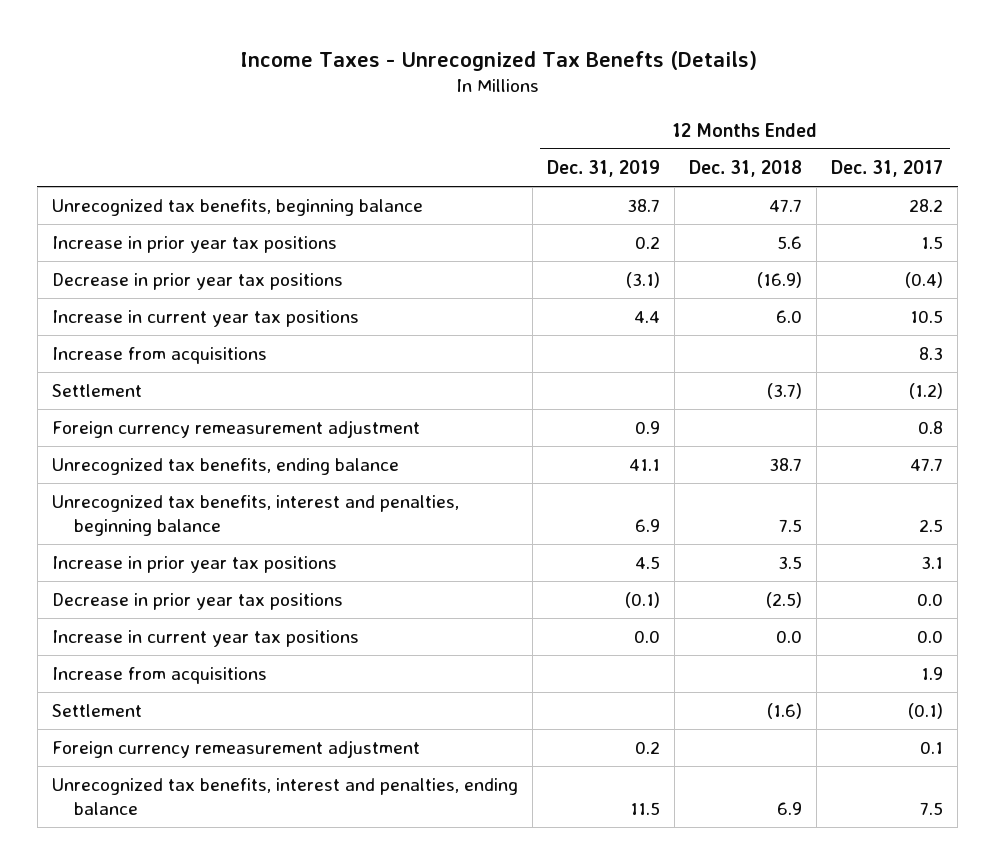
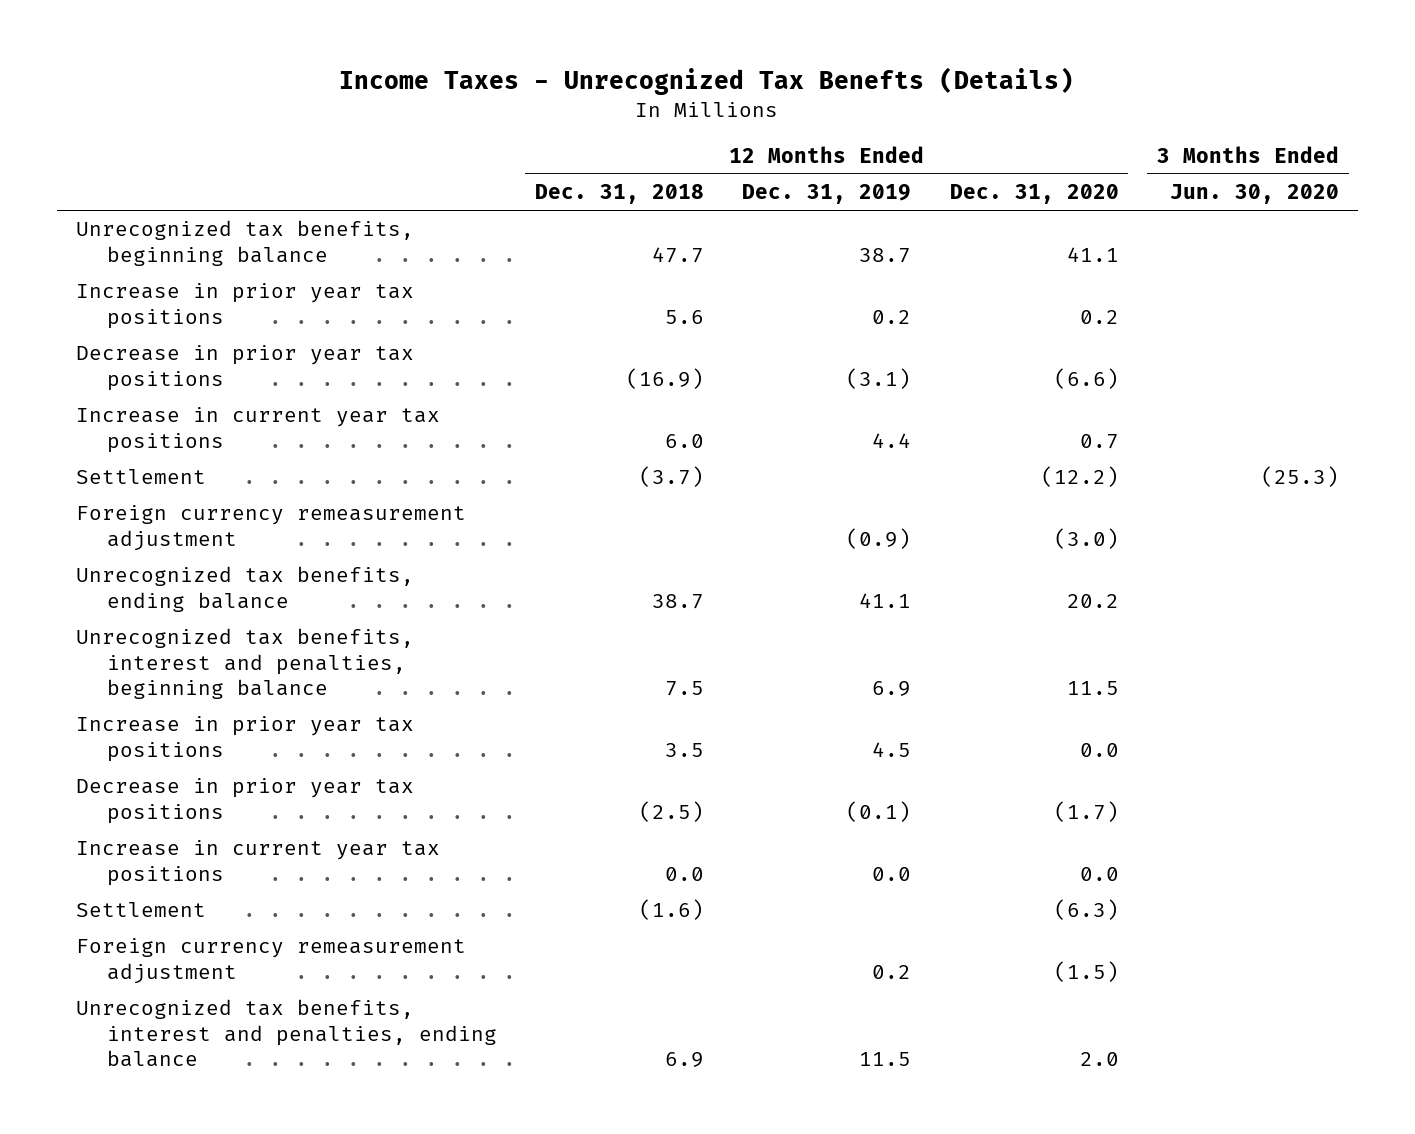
- | 12 Months Ended Dec. 31, 2019 | 12 Months Ended Dec. 31, 2018 | 12 Months Ended Dec. 31, 2017
+ | 12 Months Ended Dec. 31, 2018 | 12 Months Ended Dec. 31, 2019 | 12 Months Ended Dec. 31, 2020 | 3 Months Ended Jun. 30, 2020
- Increase from acquisitions | | | 8.3
- Foreign currency remeasurement adjustment | 0.9 | | 0.8
+ Foreign currency remeasurement adjustment | | (0.9) | (3.0) |
- Increase from acquisitions | | | 1.9

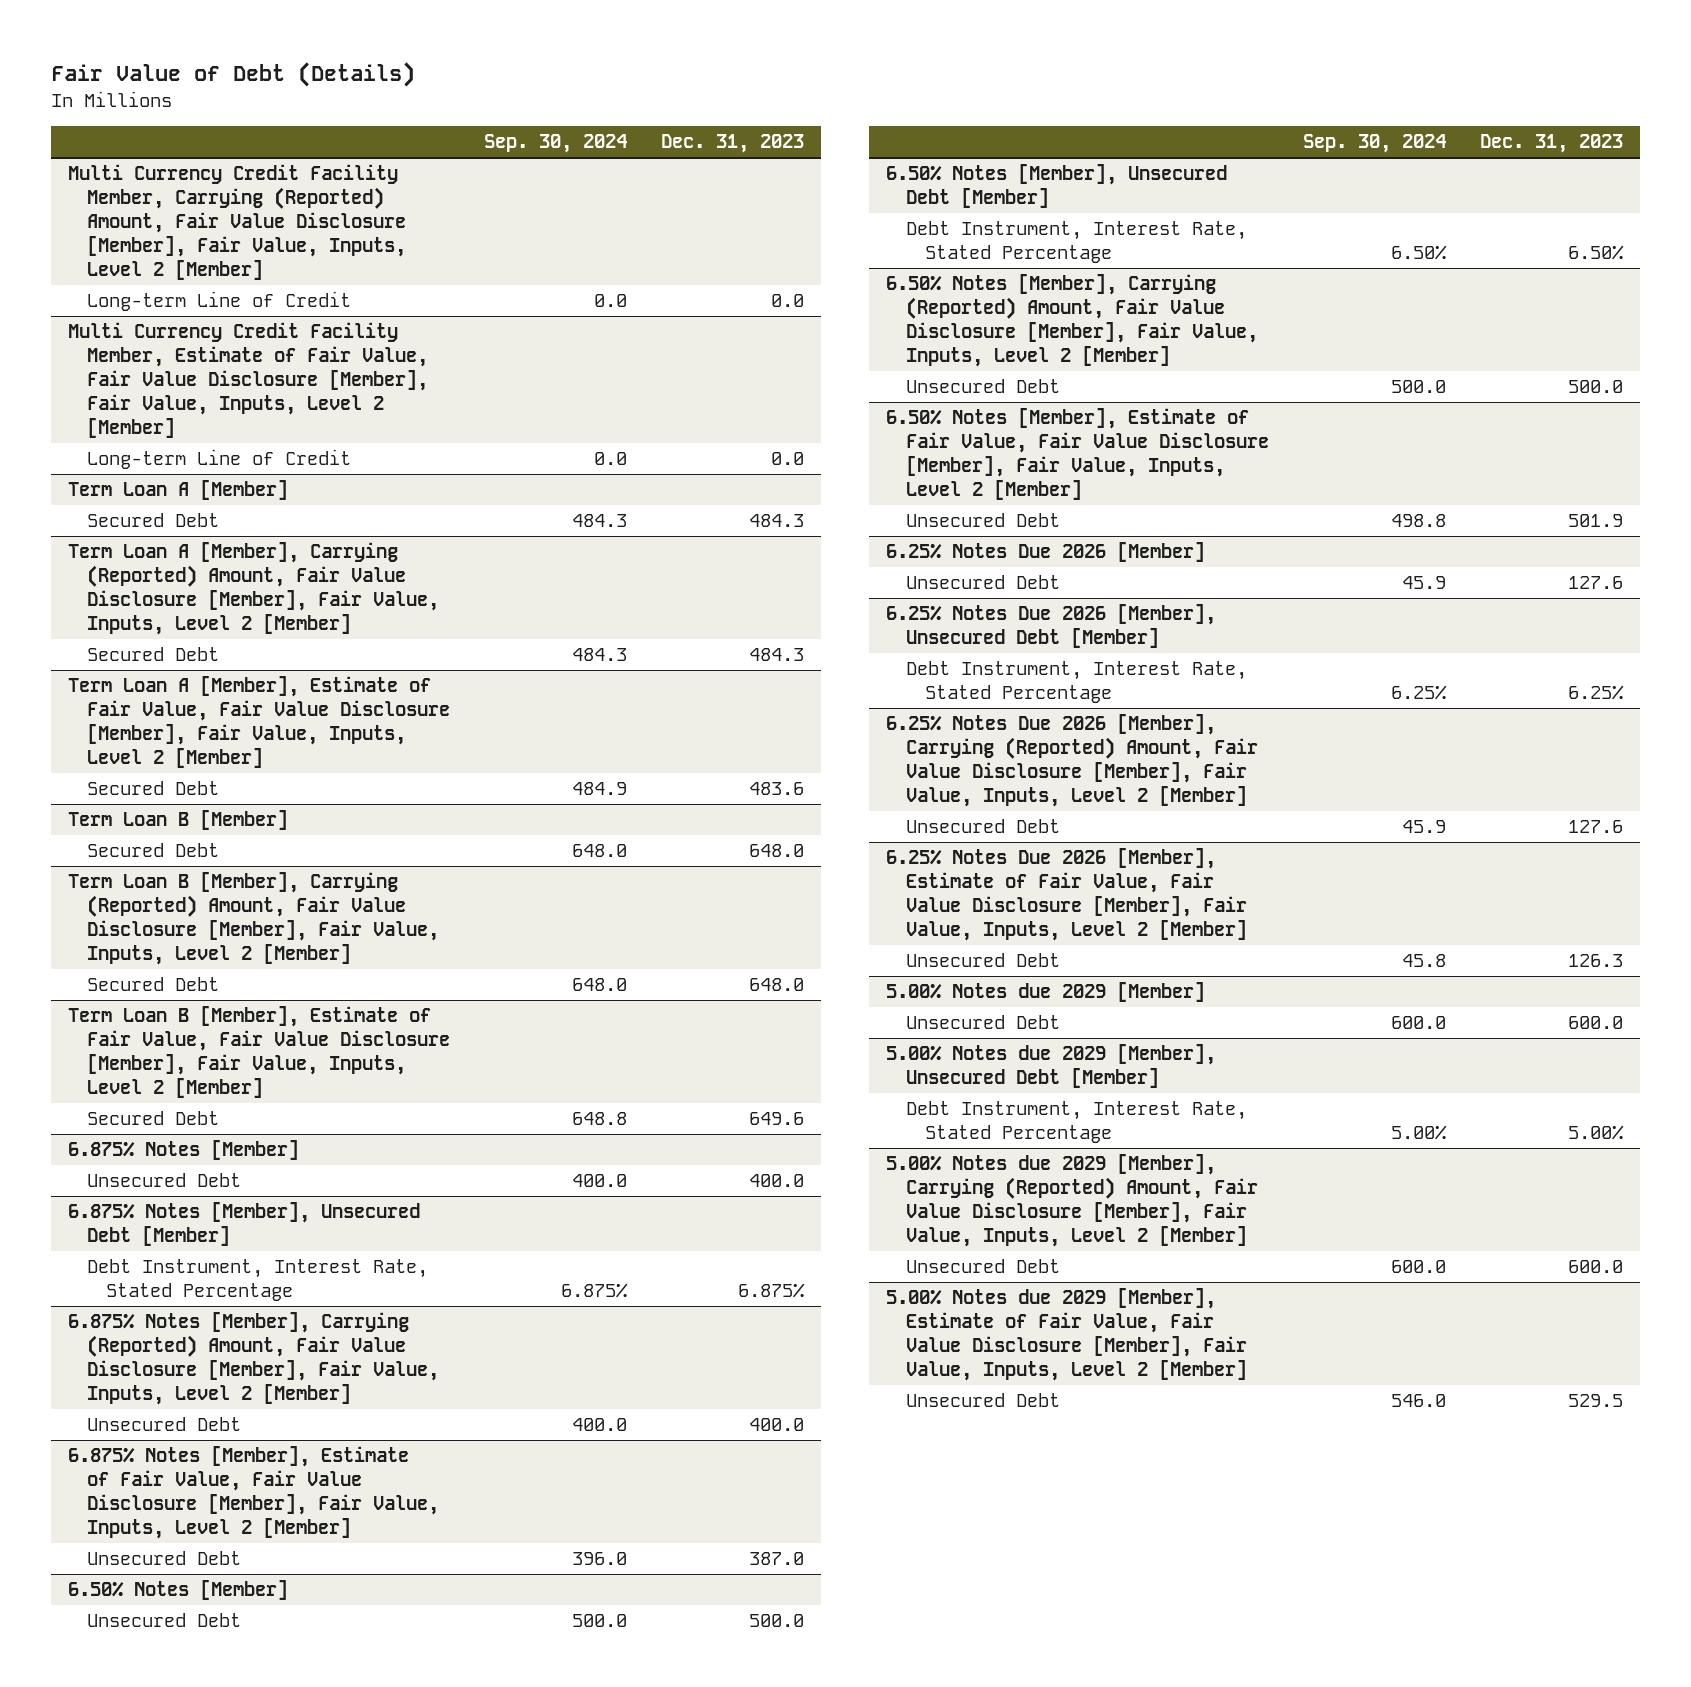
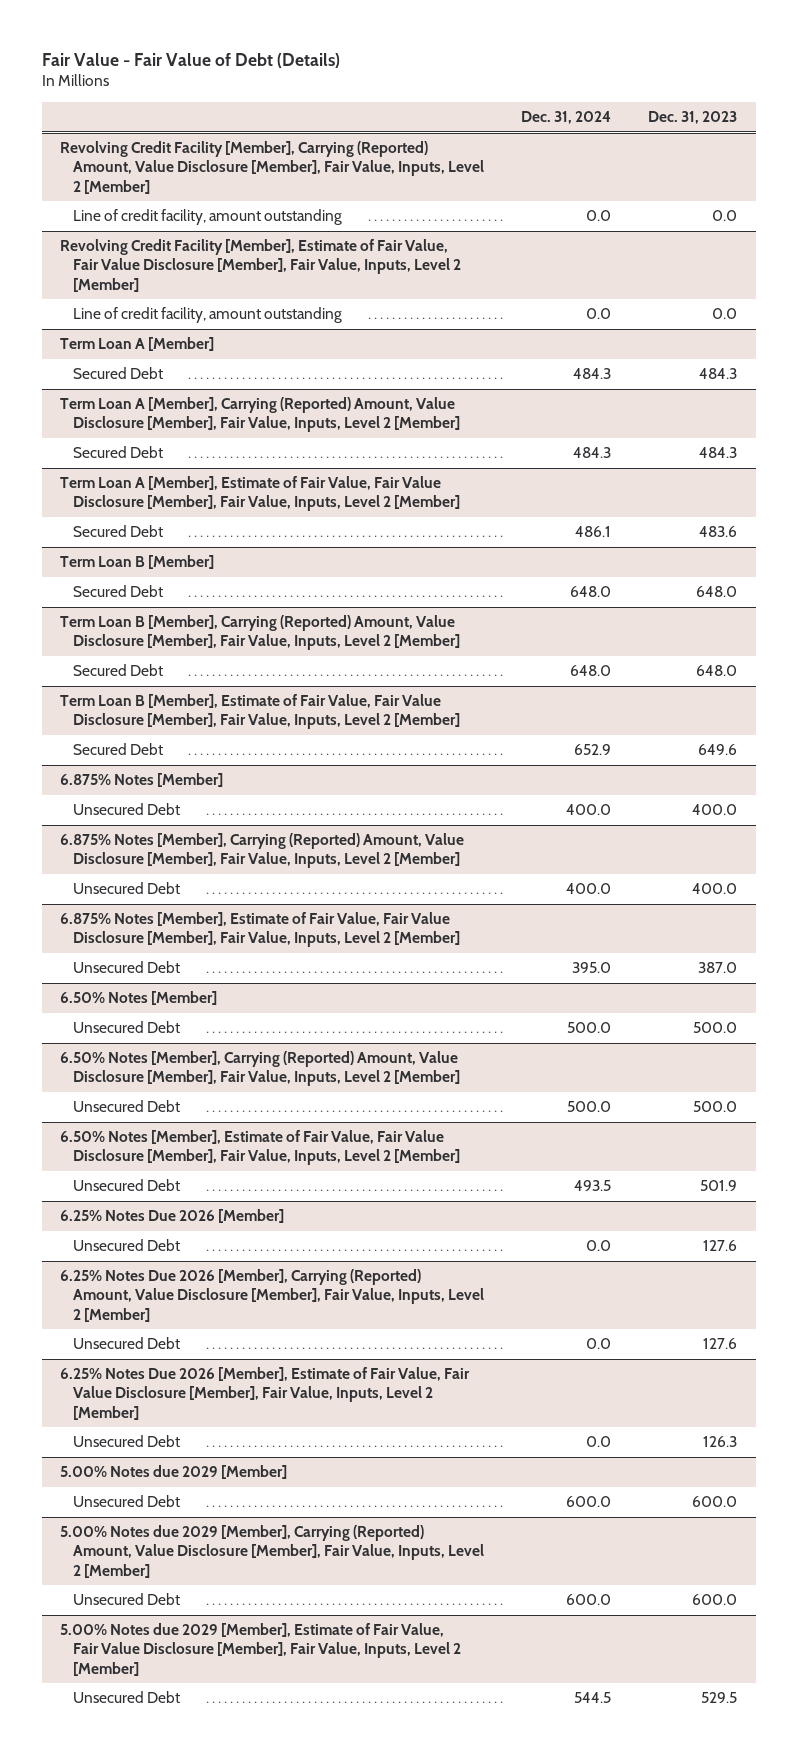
- Fair Value of Debt (Details)
+ Fair Value - Fair Value of Debt (Details)
- | Sep. 30, 2024 | Dec. 31, 2023
+ | Dec. 31, 2024 | Dec. 31, 2023
- Multi Currency Credit Facility Member, Carrying (Reported) Amount, Fair Value Disclosure [Member], Fair Value, Inputs, Level 2 [Member]
- Long-term Line of Credit | 0.0 | 0.0
- Multi Currency Credit Facility Member, Estimate of Fair Value, Fair Value Disclosure [Member], Fair Value, Inputs, Level 2 [Member]
- Long-term Line of Credit | 0.0 | 0.0
+ Revolving Credit Facility [Member], Carrying (Reported) Amount, Value Disclosure [Member], Fair Value, Inputs, Level 2 [Member]
+ Line of credit facility, amount outstanding | 0.0 | 0.0
+ Revolving Credit Facility [Member], Estimate of Fair Value, Fair Value Disclosure [Member], Fair Value, Inputs, Level 2 [Member]
+ Line of credit facility, amount outstanding | 0.0 | 0.0
- Term Loan A [Member], Carrying (Reported) Amount, Fair Value Disclosure [Member], Fair Value, Inputs, Level 2 [Member]
+ Term Loan A [Member], Carrying (Reported) Amount, Value Disclosure [Member], Fair Value, Inputs, Level 2 [Member]
- Term Loan B [Member], Carrying (Reported) Amount, Fair Value Disclosure [Member], Fair Value, Inputs, Level 2 [Member]
+ Term Loan B [Member], Carrying (Reported) Amount, Value Disclosure [Member], Fair Value, Inputs, Level 2 [Member]
- 6.875% Notes [Member], Unsecured Debt [Member]
- Debt Instrument, Interest Rate, Stated Percentage | 6.875% | 6.875%
- 6.875% Notes [Member], Carrying (Reported) Amount, Fair Value Disclosure [Member], Fair Value, Inputs, Level 2 [Member]
+ 6.875% Notes [Member], Carrying (Reported) Amount, Value Disclosure [Member], Fair Value, Inputs, Level 2 [Member]
- 6.50% Notes [Member], Unsecured Debt [Member]
- Debt Instrument, Interest Rate, Stated Percentage | 6.50% | 6.50%
- 6.50% Notes [Member], Carrying (Reported) Amount, Fair Value Disclosure [Member], Fair Value, Inputs, Level 2 [Member]
+ 6.50% Notes [Member], Carrying (Reported) Amount, Value Disclosure [Member], Fair Value, Inputs, Level 2 [Member]
- 6.25% Notes Due 2026 [Member], Unsecured Debt [Member]
- Debt Instrument, Interest Rate, Stated Percentage | 6.25% | 6.25%
- 6.25% Notes Due 2026 [Member], Carrying (Reported) Amount, Fair Value Disclosure [Member], Fair Value, Inputs, Level 2 [Member]
+ 6.25% Notes Due 2026 [Member], Carrying (Reported) Amount, Value Disclosure [Member], Fair Value, Inputs, Level 2 [Member]
- 5.00% Notes due 2029 [Member], Unsecured Debt [Member]
- Debt Instrument, Interest Rate, Stated Percentage | 5.00% | 5.00%
- 5.00% Notes due 2029 [Member], Carrying (Reported) Amount, Fair Value Disclosure [Member], Fair Value, Inputs, Level 2 [Member]
+ 5.00% Notes due 2029 [Member], Carrying (Reported) Amount, Value Disclosure [Member], Fair Value, Inputs, Level 2 [Member]

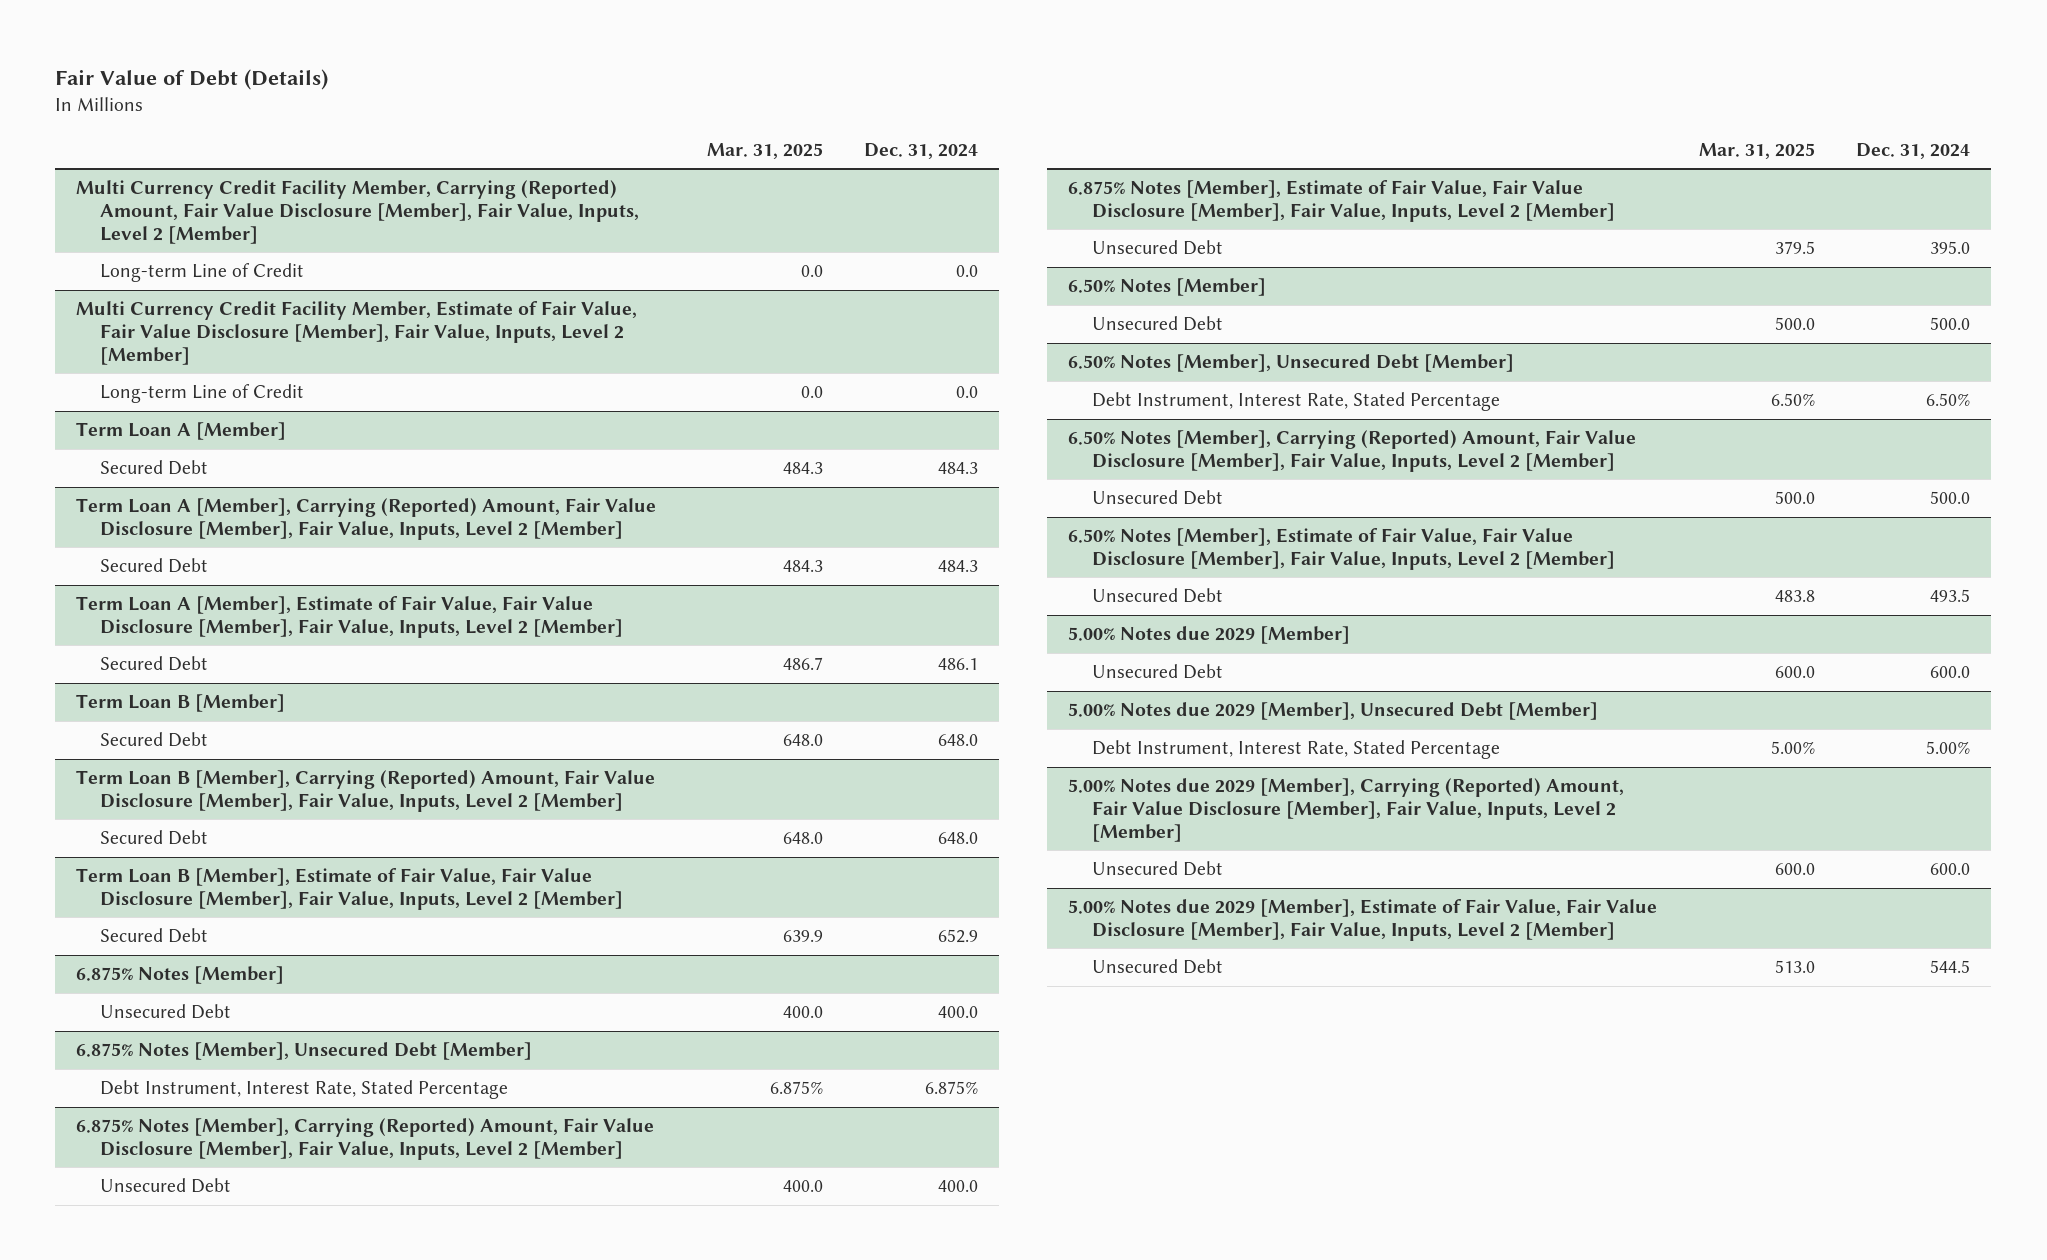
- Fair Value - Fair Value of Debt (Details)
+ Fair Value of Debt (Details)
- | Dec. 31, 2024 | Dec. 31, 2023
+ | Mar. 31, 2025 | Dec. 31, 2024
- Revolving Credit Facility [Member], Carrying (Reported) Amount, Value Disclosure [Member], Fair Value, Inputs, Level 2 [Member]
- Line of credit facility, amount outstanding | 0.0 | 0.0
- Revolving Credit Facility [Member], Estimate of Fair Value, Fair Value Disclosure [Member], Fair Value, Inputs, Level 2 [Member]
- Line of credit facility, amount outstanding | 0.0 | 0.0
+ Multi Currency Credit Facility Member, Carrying (Reported) Amount, Fair Value Disclosure [Member], Fair Value, Inputs, Level 2 [Member]
+ Long-term Line of Credit | 0.0 | 0.0
+ Multi Currency Credit Facility Member, Estimate of Fair Value, Fair Value Disclosure [Member], Fair Value, Inputs, Level 2 [Member]
+ Long-term Line of Credit | 0.0 | 0.0
- Term Loan A [Member], Carrying (Reported) Amount, Value Disclosure [Member], Fair Value, Inputs, Level 2 [Member]
+ Term Loan A [Member], Carrying (Reported) Amount, Fair Value Disclosure [Member], Fair Value, Inputs, Level 2 [Member]
- Term Loan B [Member], Carrying (Reported) Amount, Value Disclosure [Member], Fair Value, Inputs, Level 2 [Member]
+ Term Loan B [Member], Carrying (Reported) Amount, Fair Value Disclosure [Member], Fair Value, Inputs, Level 2 [Member]
- 6.875% Notes [Member], Carrying (Reported) Amount, Value Disclosure [Member], Fair Value, Inputs, Level 2 [Member]
+ 6.875% Notes [Member], Unsecured Debt [Member]
+ Debt Instrument, Interest Rate, Stated Percentage | 6.875% | 6.875%
+ 6.875% Notes [Member], Carrying (Reported) Amount, Fair Value Disclosure [Member], Fair Value, Inputs, Level 2 [Member]
- 6.50% Notes [Member], Carrying (Reported) Amount, Value Disclosure [Member], Fair Value, Inputs, Level 2 [Member]
+ 6.50% Notes [Member], Unsecured Debt [Member]
+ Debt Instrument, Interest Rate, Stated Percentage | 6.50% | 6.50%
+ 6.50% Notes [Member], Carrying (Reported) Amount, Fair Value Disclosure [Member], Fair Value, Inputs, Level 2 [Member]
- 6.25% Notes Due 2026 [Member]
- Unsecured Debt | 0.0 | 127.6
- 6.25% Notes Due 2026 [Member], Carrying (Reported) Amount, Value Disclosure [Member], Fair Value, Inputs, Level 2 [Member]
- Unsecured Debt | 0.0 | 127.6
- 6.25% Notes Due 2026 [Member], Estimate of Fair Value, Fair Value Disclosure [Member], Fair Value, Inputs, Level 2 [Member]
- Unsecured Debt | 0.0 | 126.3
- 5.00% Notes due 2029 [Member], Carrying (Reported) Amount, Value Disclosure [Member], Fair Value, Inputs, Level 2 [Member]
+ 5.00% Notes due 2029 [Member], Unsecured Debt [Member]
+ Debt Instrument, Interest Rate, Stated Percentage | 5.00% | 5.00%
+ 5.00% Notes due 2029 [Member], Carrying (Reported) Amount, Fair Value Disclosure [Member], Fair Value, Inputs, Level 2 [Member]

